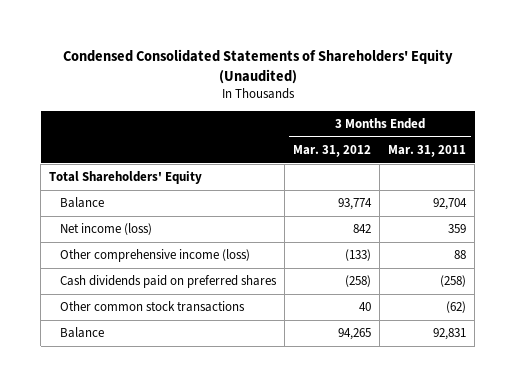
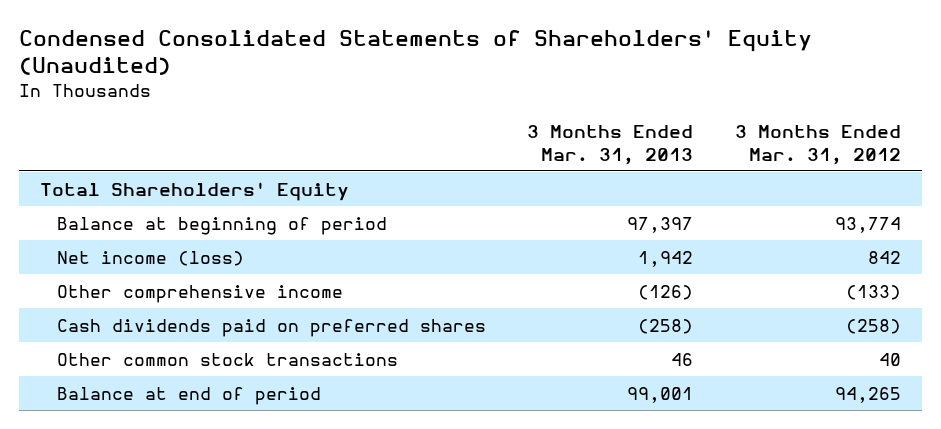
- | 3 Months Ended Mar. 31, 2012 | 3 Months Ended Mar. 31, 2011
+ | 3 Months Ended Mar. 31, 2013 | 3 Months Ended Mar. 31, 2012
- Balance | 93,774 | 92,704
+ Balance at beginning of period | 97,397 | 93,774
- Other comprehensive income (loss) | (133) | 88
+ Other comprehensive income | (126) | (133)
- Balance | 94,265 | 92,831
+ Balance at end of period | 99,001 | 94,265

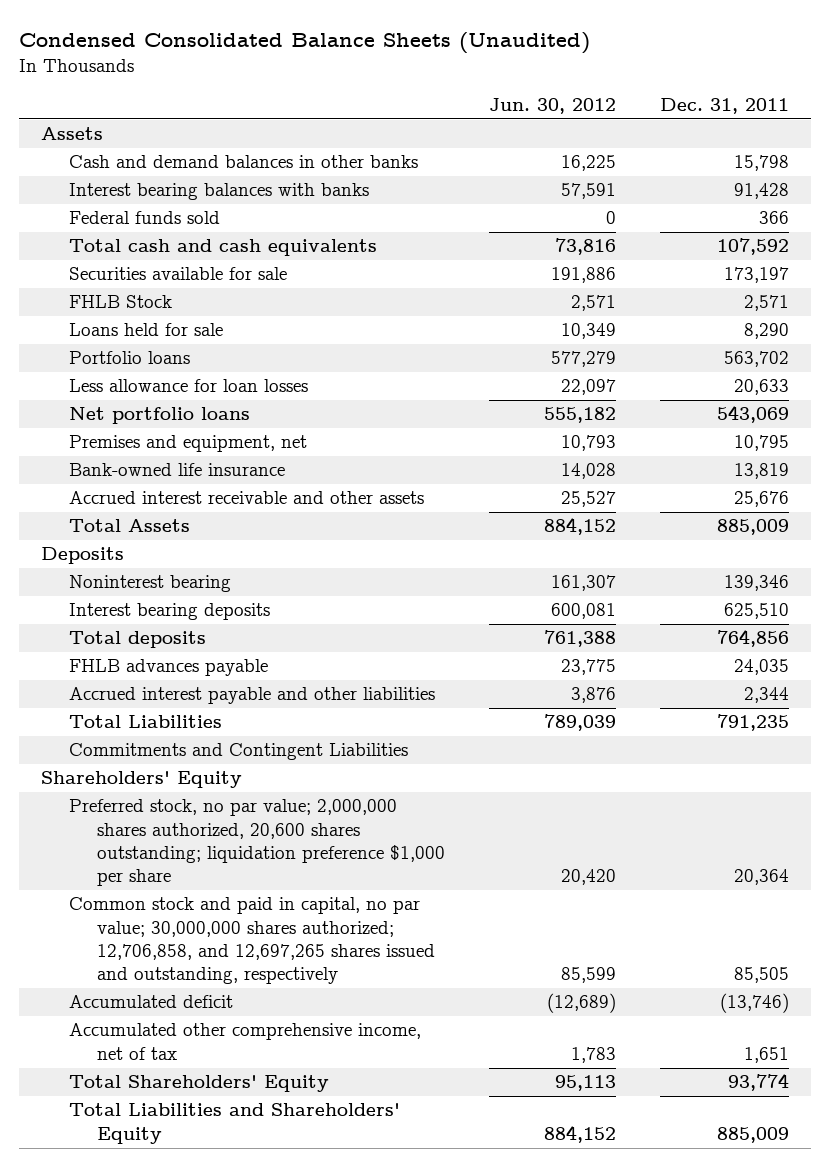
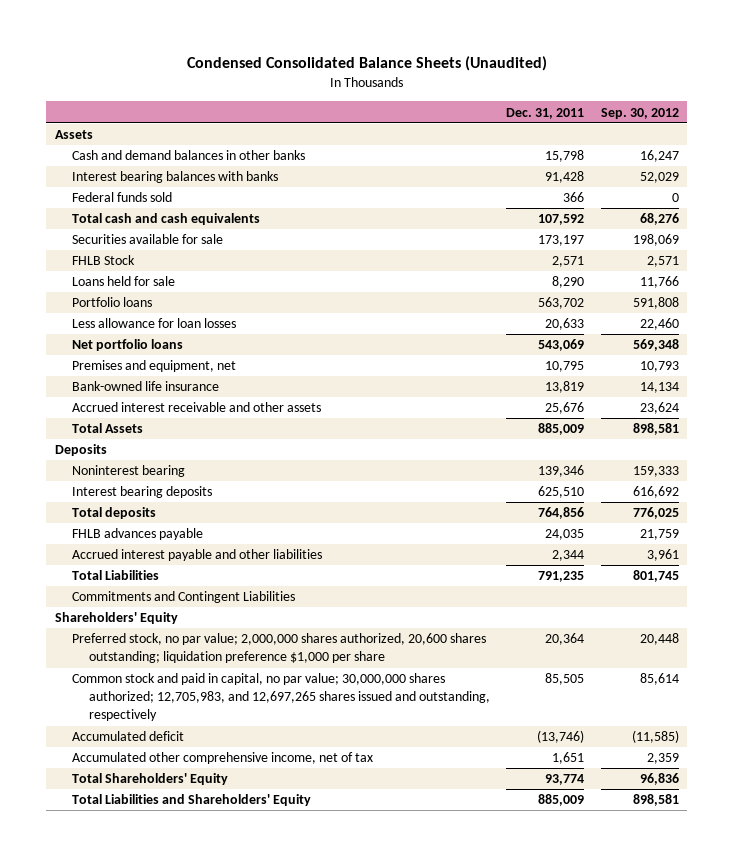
- | Jun. 30, 2012 | Dec. 31, 2011
+ | Dec. 31, 2011 | Sep. 30, 2012
- Common stock and paid in capital, no par value; 30,000,000 shares authorized; 12,706,858, and 12,697,265 shares issued and outstanding, respectively | 85,599 | 85,505
+ Common stock and paid in capital, no par value; 30,000,000 shares authorized; 12,705,983, and 12,697,265 shares issued and outstanding, respectively | 85,505 | 85,614

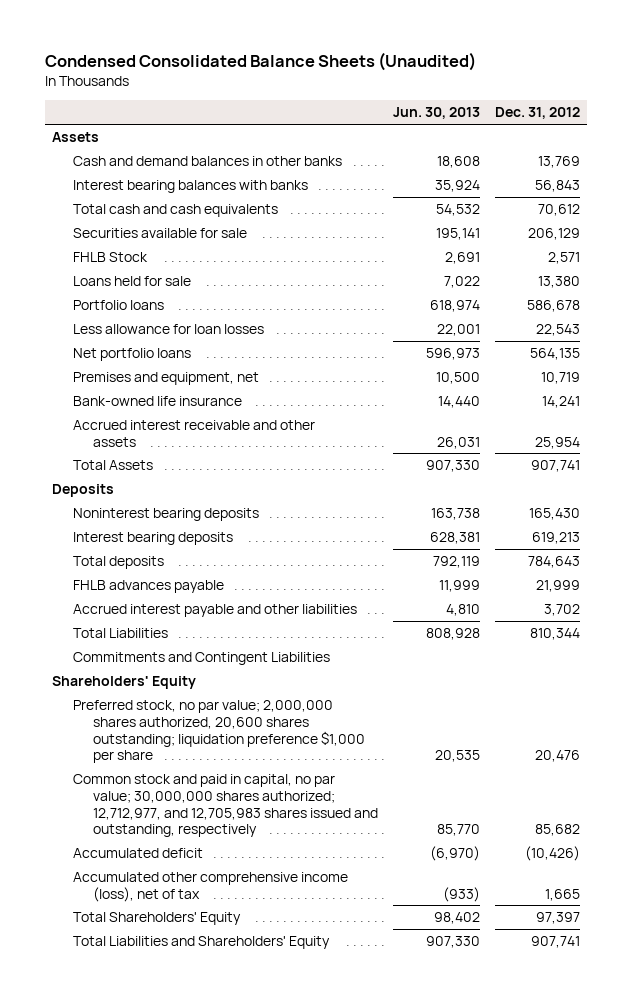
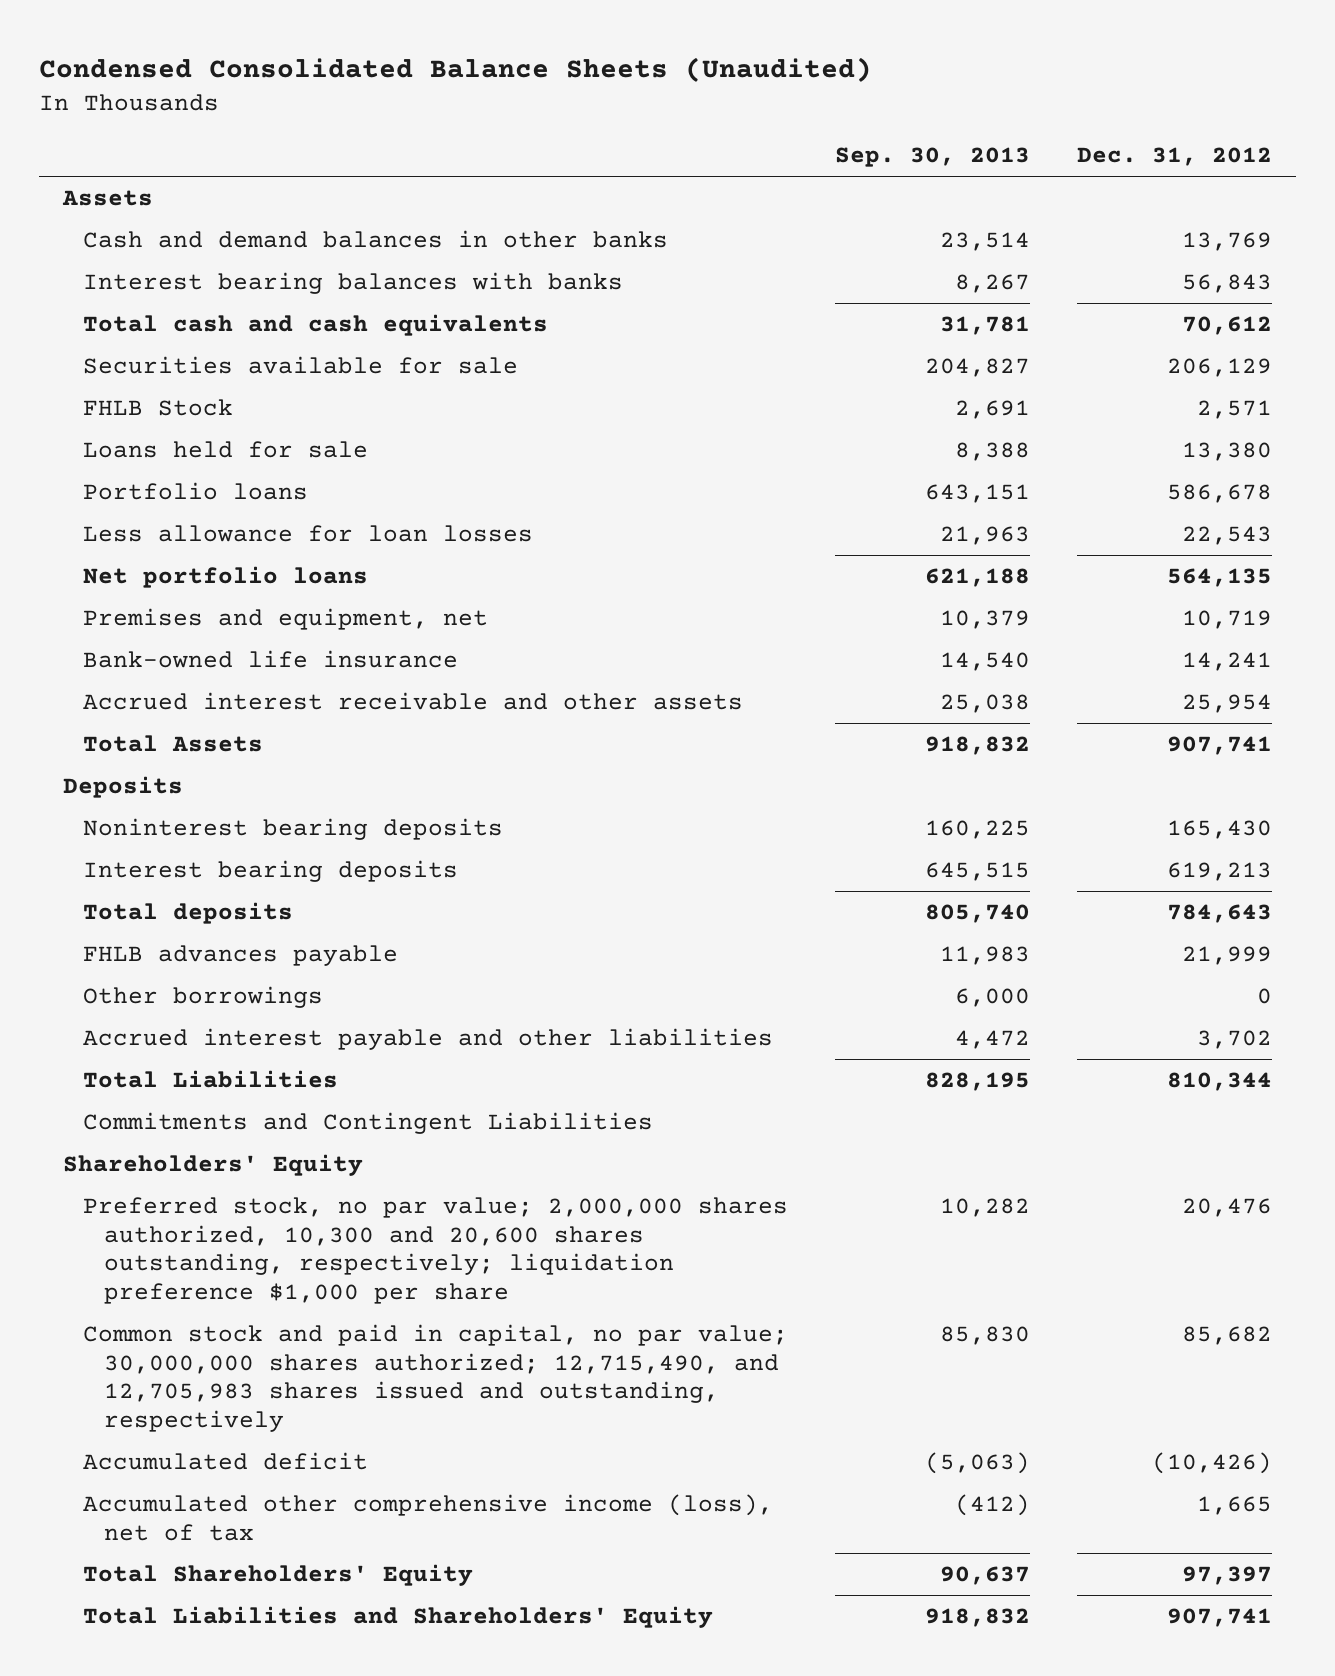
- | Jun. 30, 2013 | Dec. 31, 2012
+ | Sep. 30, 2013 | Dec. 31, 2012
+ Other borrowings | 6,000 | 0
- Preferred stock, no par value; 2,000,000 shares authorized, 20,600 shares outstanding; liquidation preference $1,000 per share | 20,535 | 20,476
- Common stock and paid in capital, no par value; 30,000,000 shares authorized; 12,712,977, and 12,705,983 shares issued and outstanding, respectively | 85,770 | 85,682
+ Preferred stock, no par value; 2,000,000 shares authorized, 10,300 and 20,600 shares outstanding, respectively; liquidation preference $1,000 per share | 10,282 | 20,476
+ Common stock and paid in capital, no par value; 30,000,000 shares authorized; 12,715,490, and 12,705,983 shares issued and outstanding, respectively | 85,830 | 85,682

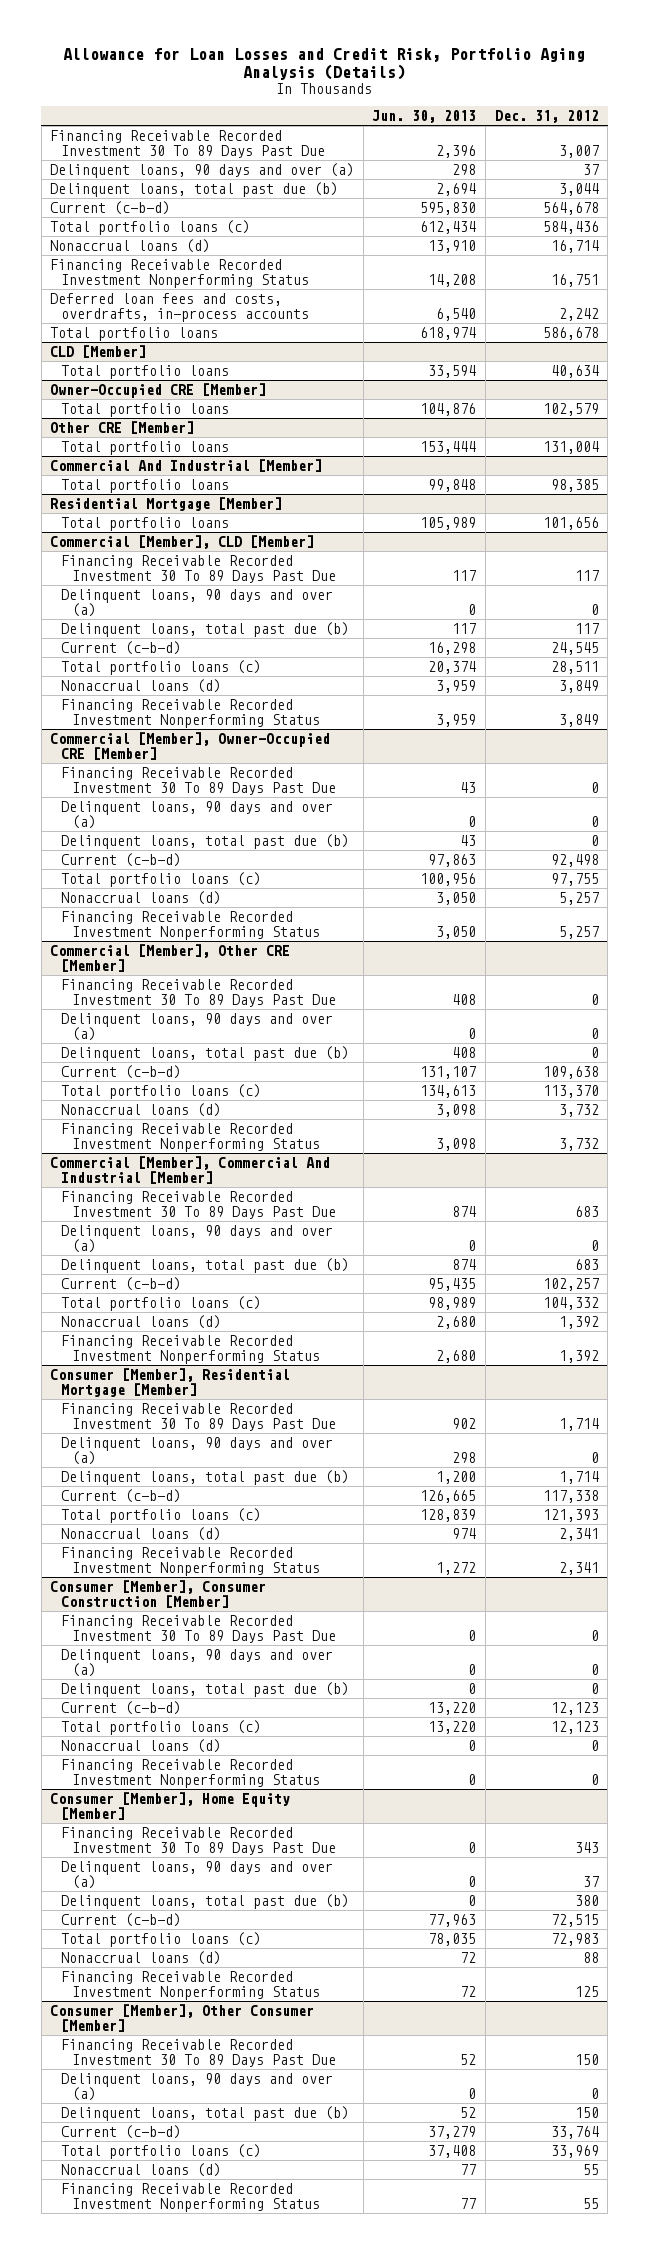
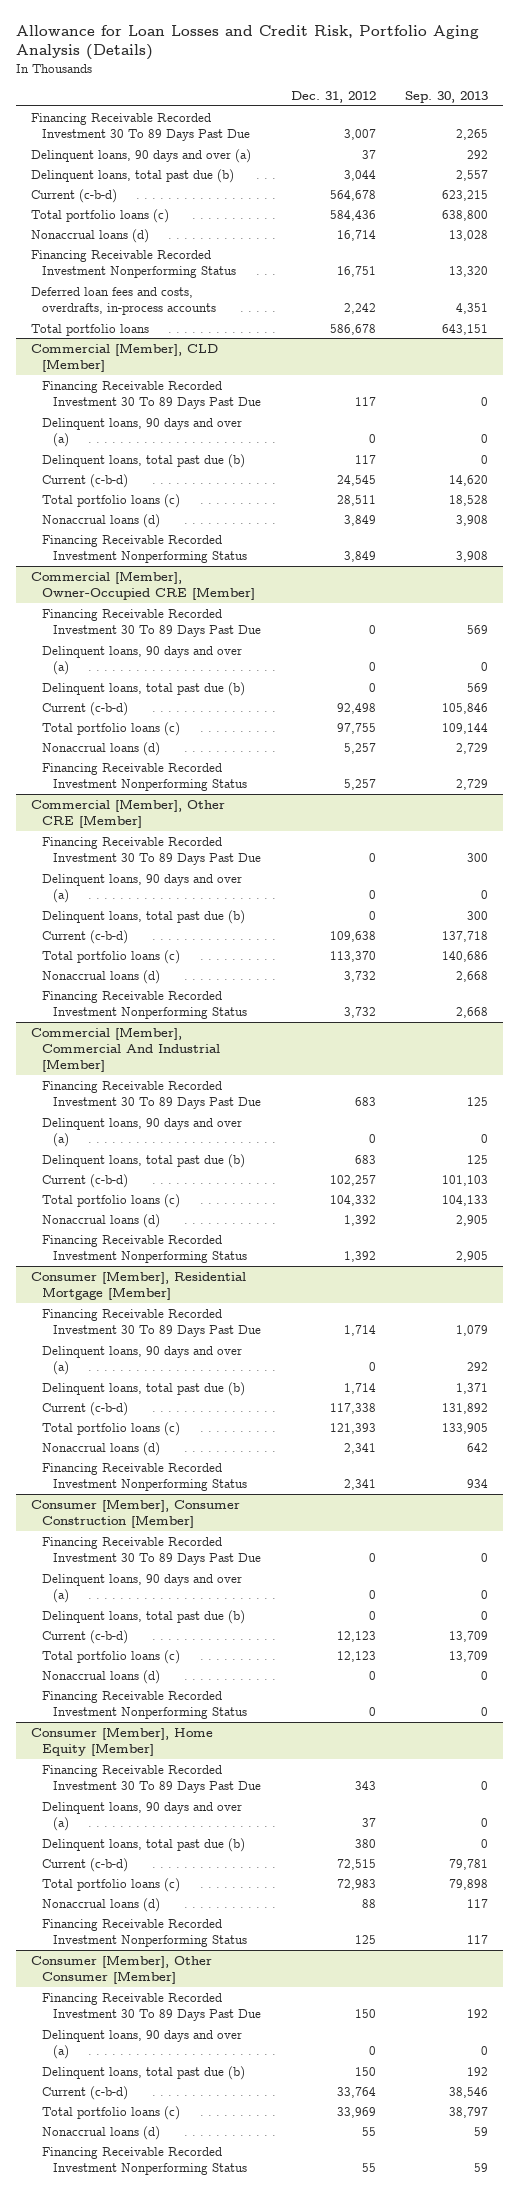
- | Jun. 30, 2013 | Dec. 31, 2012
+ | Dec. 31, 2012 | Sep. 30, 2013
- CLD [Member]
- Total portfolio loans | 33,594 | 40,634
- Owner-Occupied CRE [Member]
- Total portfolio loans | 104,876 | 102,579
- Other CRE [Member]
- Total portfolio loans | 153,444 | 131,004
- Commercial And Industrial [Member]
- Total portfolio loans | 99,848 | 98,385
- Residential Mortgage [Member]
- Total portfolio loans | 105,989 | 101,656

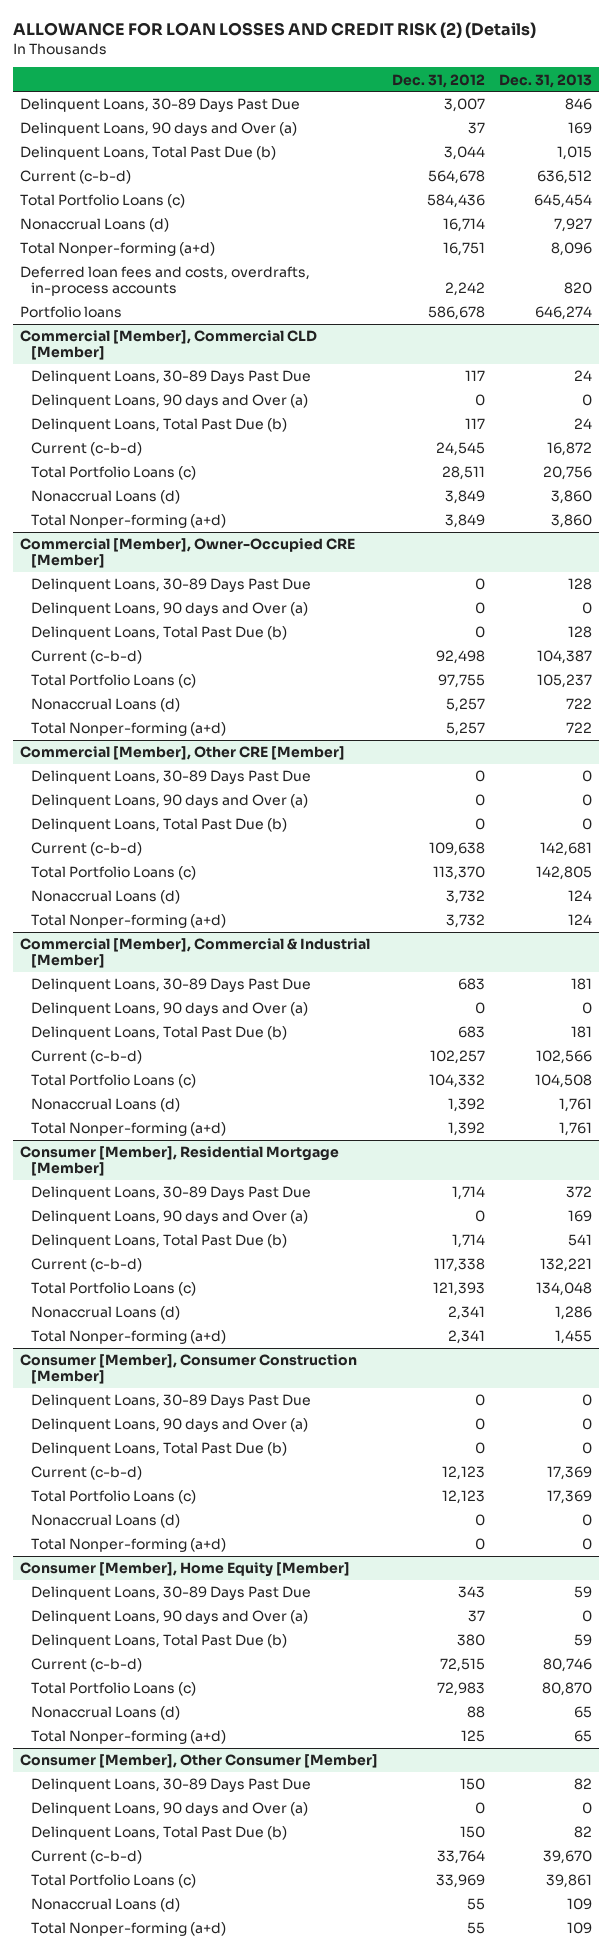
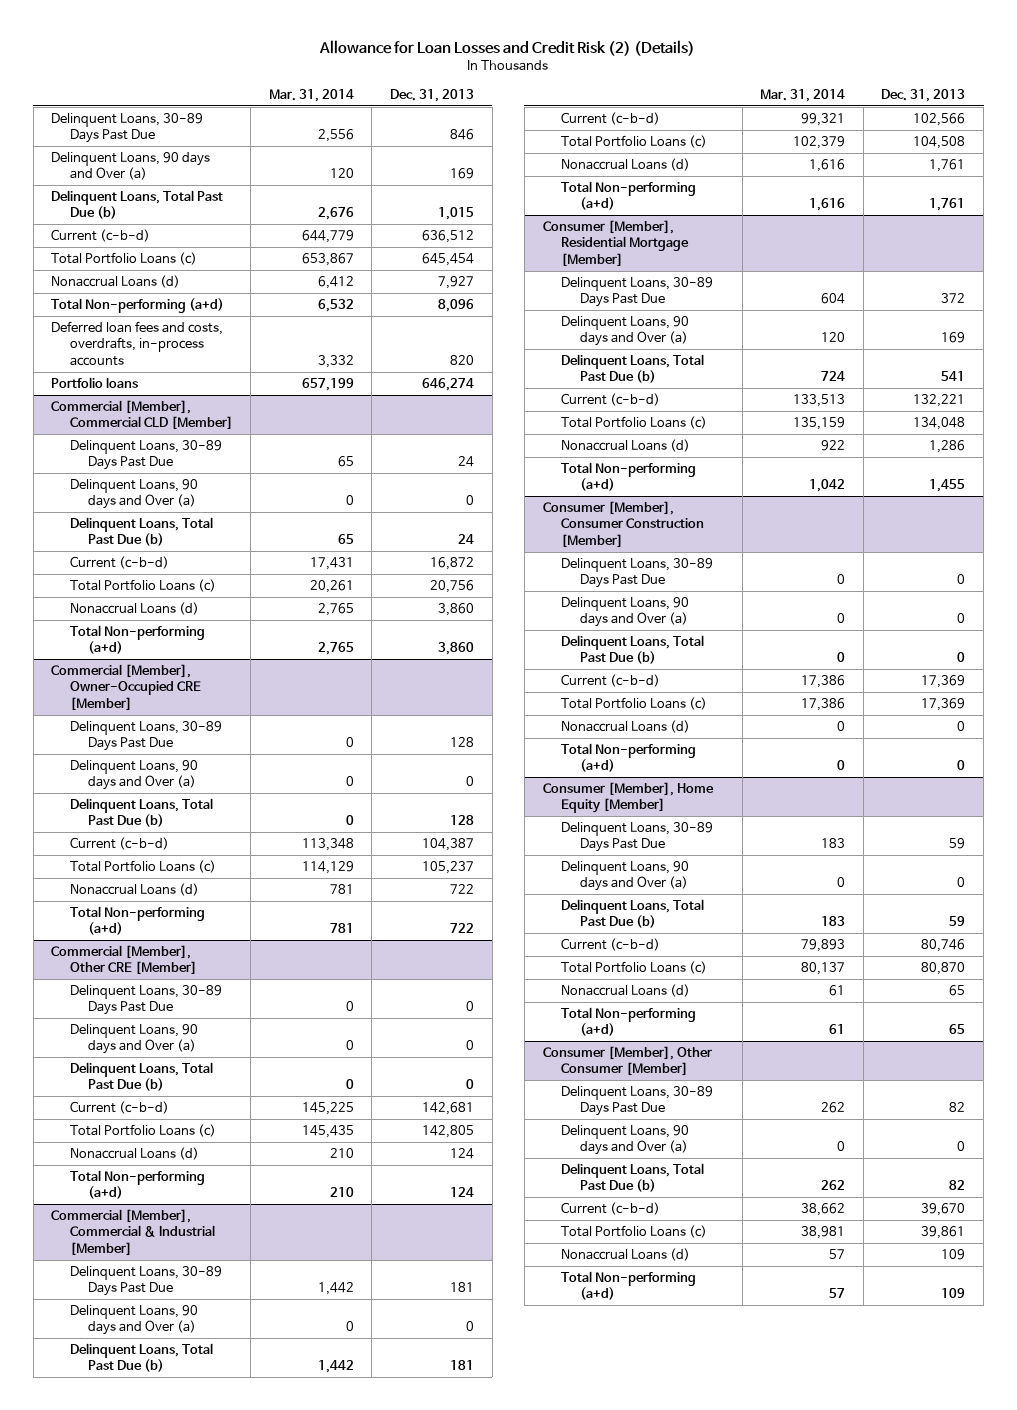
- ALLOWANCE FOR LOAN LOSSES AND CREDIT RISK (2) (Details)
+ Allowance for Loan Losses and Credit Risk (2) (Details)
- | Dec. 31, 2012 | Dec. 31, 2013
+ | Mar. 31, 2014 | Dec. 31, 2013
- Total Nonper-forming (a+d) | 16,751 | 8,096
+ Total Non-performing (a+d) | 6,532 | 8,096
@ Commercial [Member], Commercial CLD [Member]
- Total Nonper-forming (a+d) | 3,849 | 3,860
+ Total Non-performing (a+d) | 2,765 | 3,860
@ Commercial [Member], Owner-Occupied CRE [Member]
- Total Nonper-forming (a+d) | 5,257 | 722
+ Total Non-performing (a+d) | 781 | 722
@ Commercial [Member], Other CRE [Member]
- Total Nonper-forming (a+d) | 3,732 | 124
+ Total Non-performing (a+d) | 210 | 124
@ Commercial [Member], Commercial & Industrial [Member]
- Total Nonper-forming (a+d) | 1,392 | 1,761
+ Total Non-performing (a+d) | 1,616 | 1,761
@ Consumer [Member], Residential Mortgage [Member]
- Total Nonper-forming (a+d) | 2,341 | 1,455
+ Total Non-performing (a+d) | 1,042 | 1,455
@ Consumer [Member], Consumer Construction [Member]
- Total Nonper-forming (a+d) | 0 | 0
+ Total Non-performing (a+d) | 0 | 0
@ Consumer [Member], Home Equity [Member]
- Total Nonper-forming (a+d) | 125 | 65
+ Total Non-performing (a+d) | 61 | 65
@ Consumer [Member], Other Consumer [Member]
- Total Nonper-forming (a+d) | 55 | 109
+ Total Non-performing (a+d) | 57 | 109

